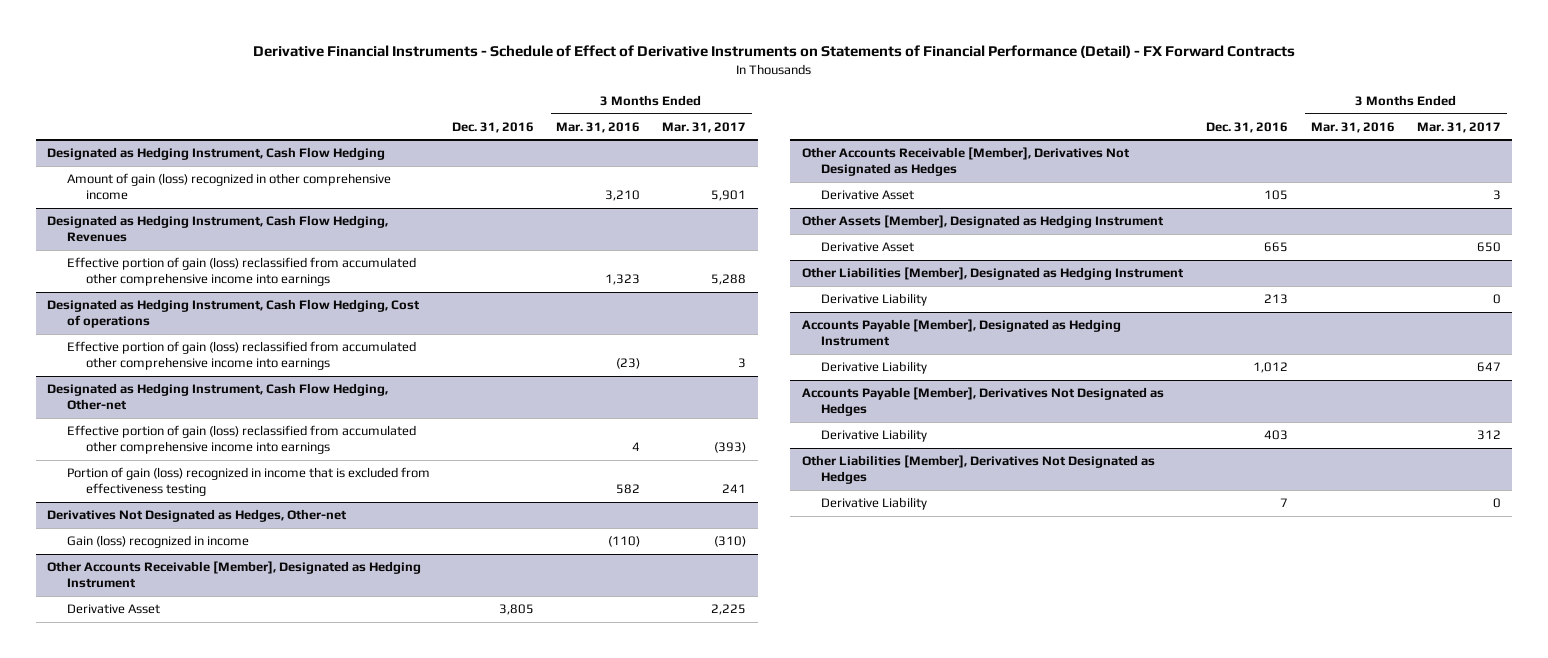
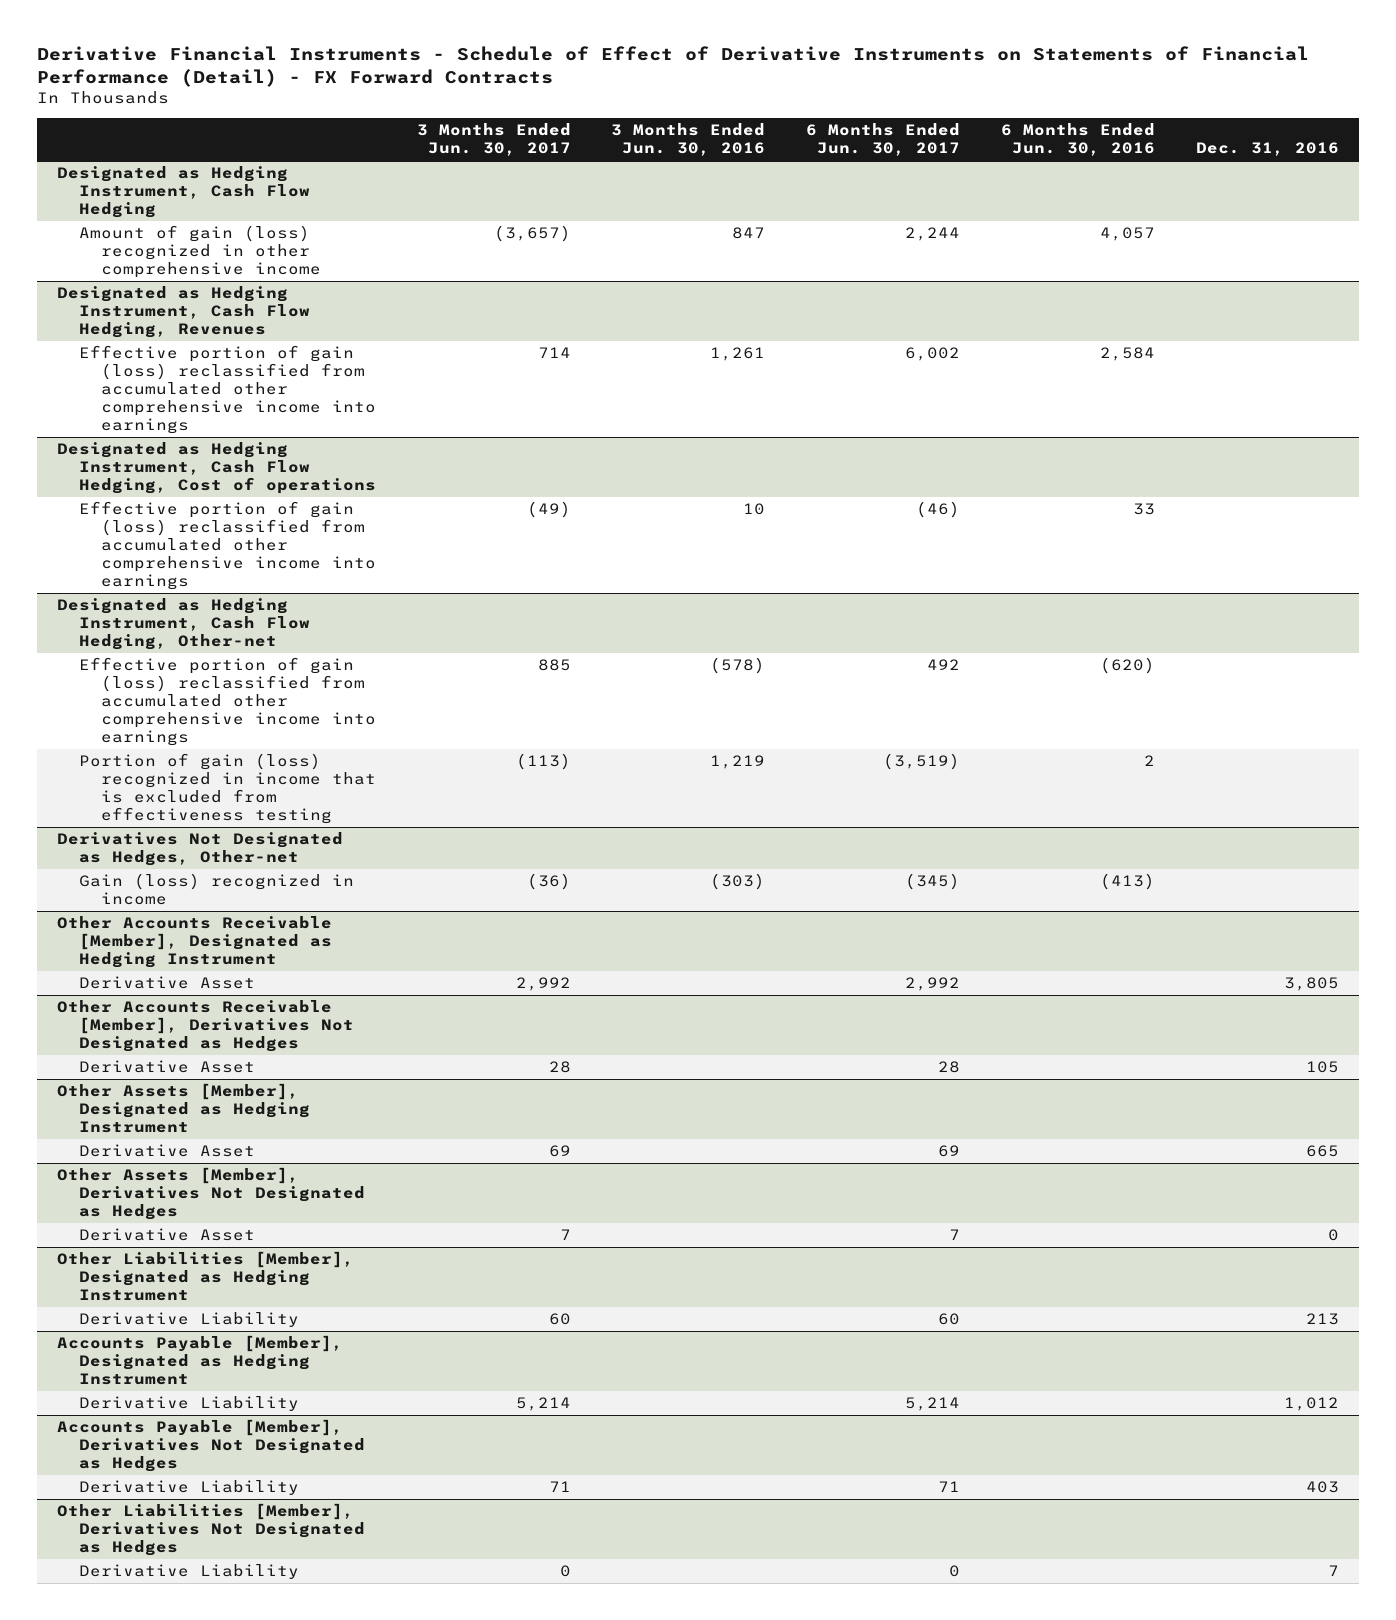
- | Dec. 31, 2016 | 3 Months Ended Mar. 31, 2016 | 3 Months Ended Mar. 31, 2017
+ | 3 Months Ended Jun. 30, 2017 | 3 Months Ended Jun. 30, 2016 | 6 Months Ended Jun. 30, 2017 | 6 Months Ended Jun. 30, 2016 | Dec. 31, 2016
+ Other Assets [Member], Derivatives Not Designated as Hedges
+ Derivative Asset | 7 | | 7 | | 0

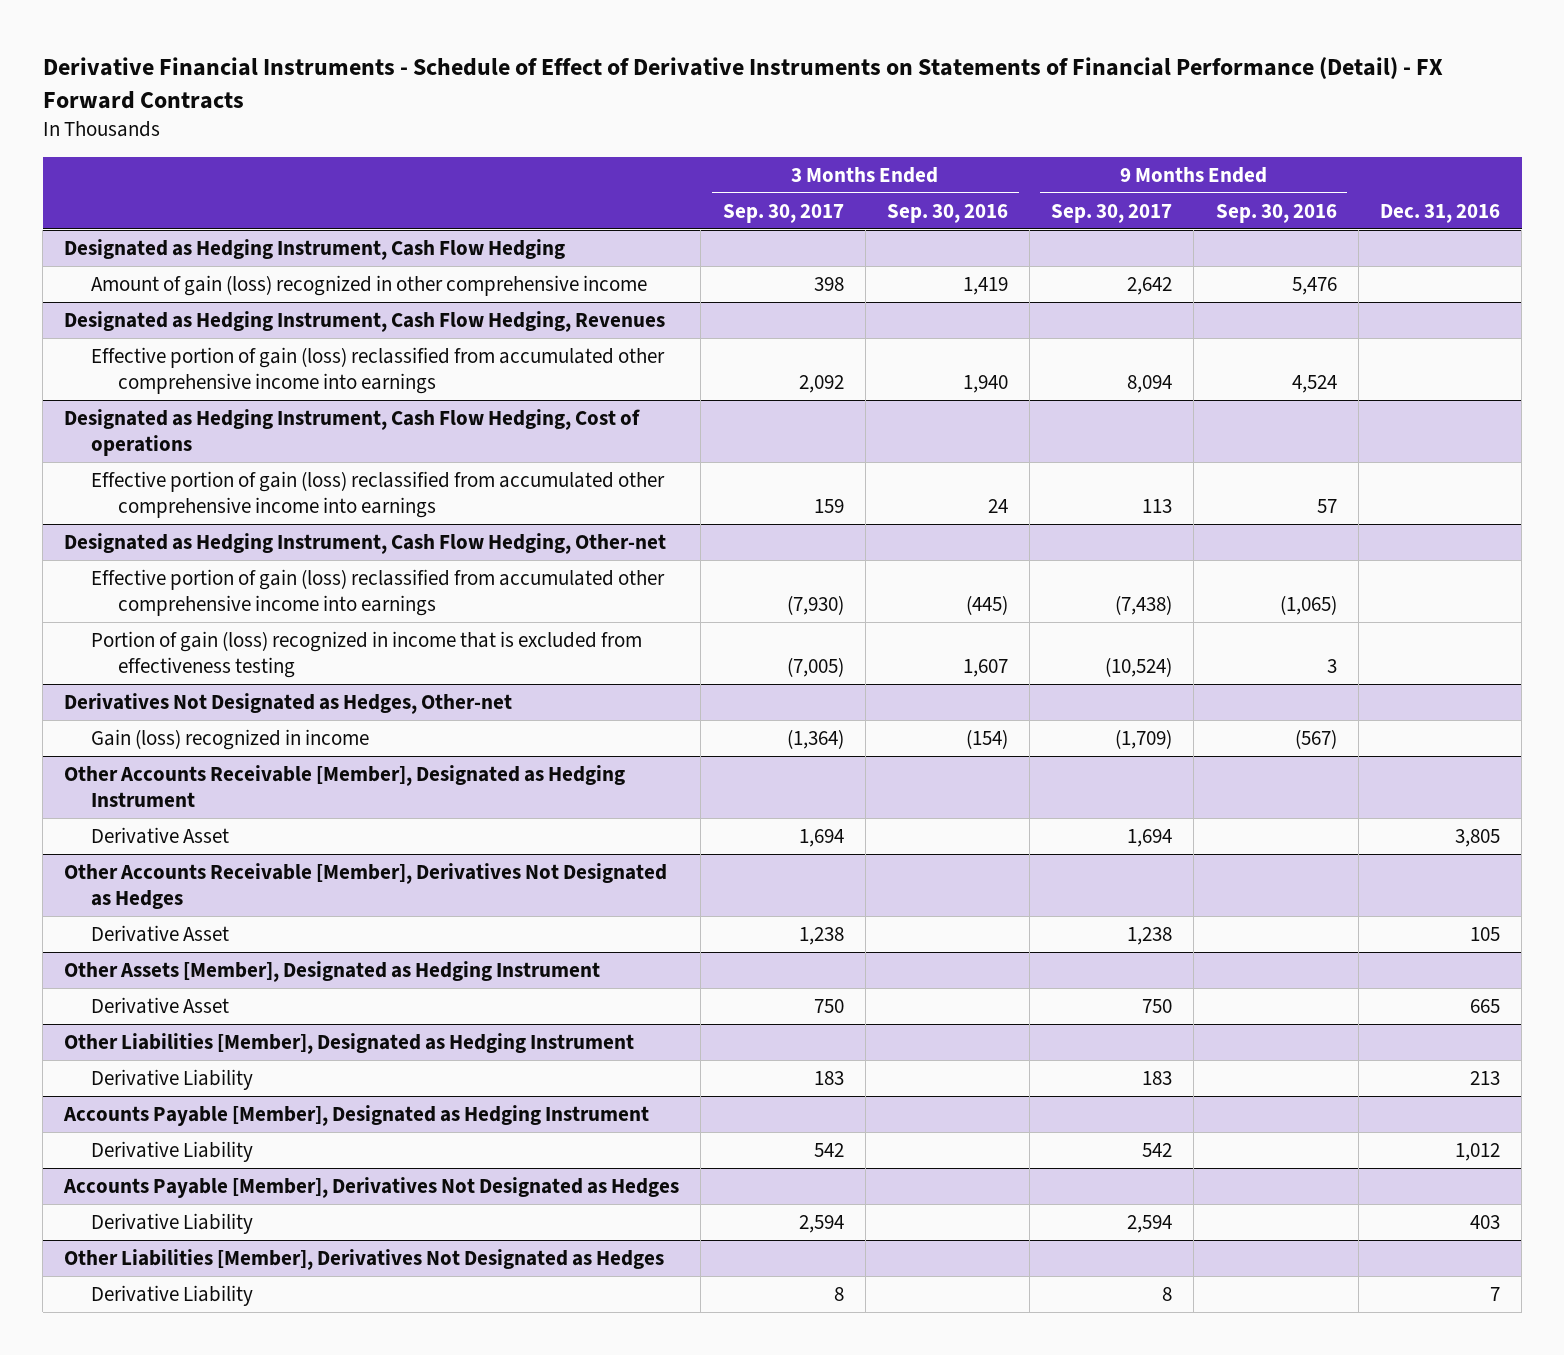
- | 3 Months Ended Jun. 30, 2017 | 3 Months Ended Jun. 30, 2016 | 6 Months Ended Jun. 30, 2017 | 6 Months Ended Jun. 30, 2016 | Dec. 31, 2016
+ | 3 Months Ended Sep. 30, 2017 | 3 Months Ended Sep. 30, 2016 | 9 Months Ended Sep. 30, 2017 | 9 Months Ended Sep. 30, 2016 | Dec. 31, 2016
- Other Assets [Member], Derivatives Not Designated as Hedges
- Derivative Asset | 7 | | 7 | | 0

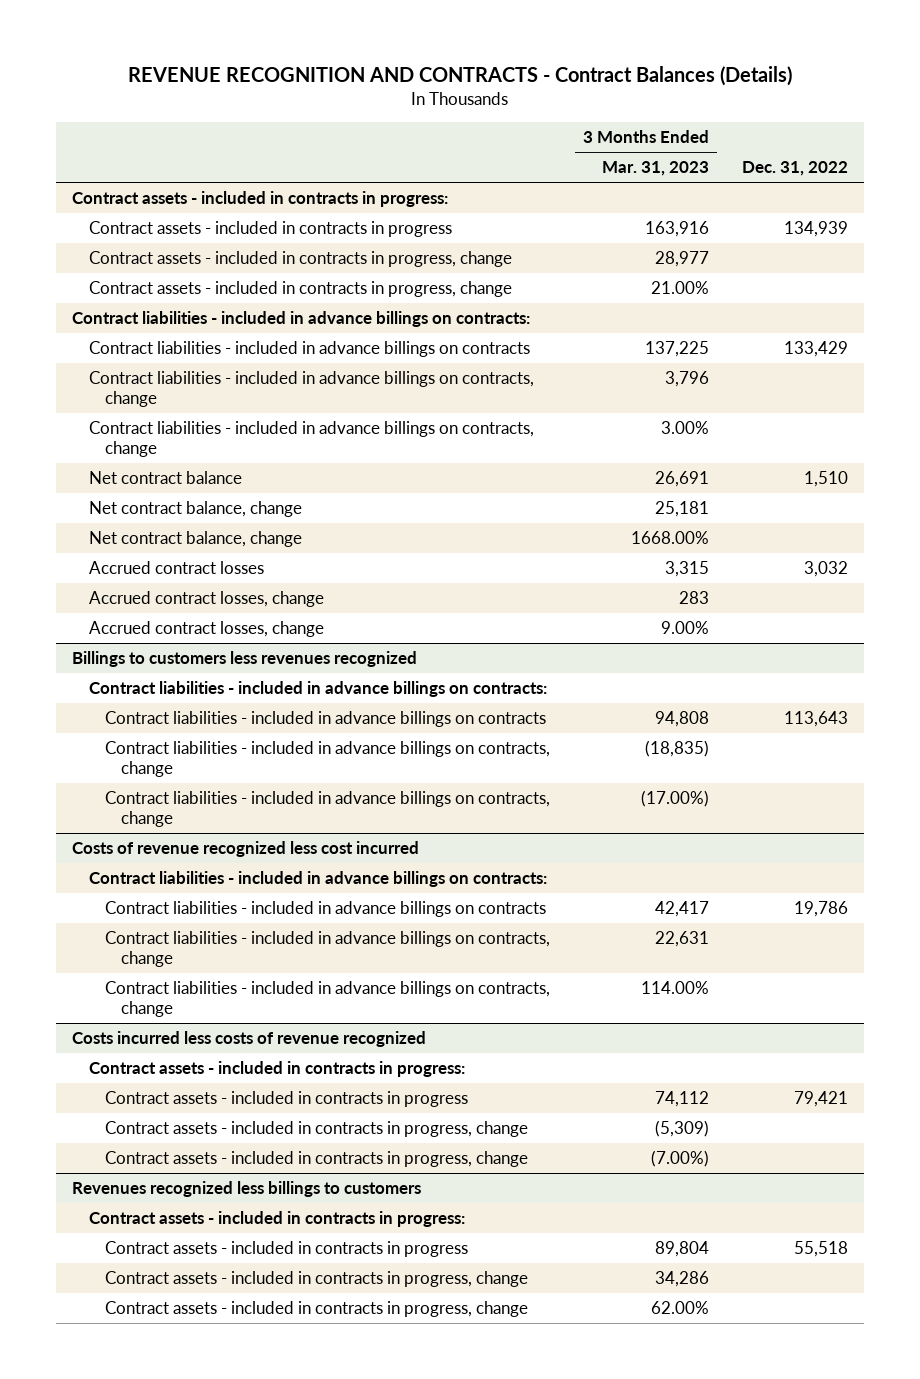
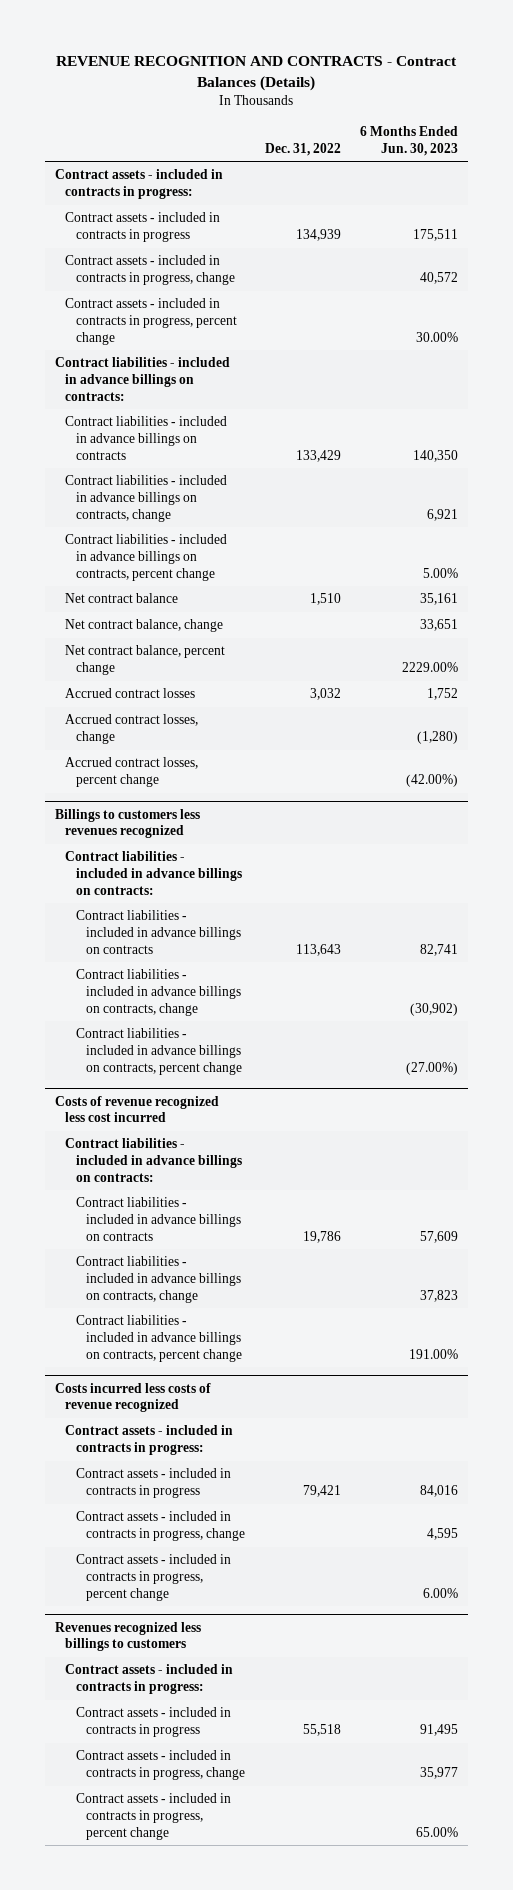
- | 3 Months Ended Mar. 31, 2023 | Dec. 31, 2022
+ | Dec. 31, 2022 | 6 Months Ended Jun. 30, 2023
- Contract assets - included in contracts in progress, change | 21.00% |
+ Contract assets - included in contracts in progress, percent change | | 30.00%
- Contract liabilities - included in advance billings on contracts, change | 3.00% |
+ Contract liabilities - included in advance billings on contracts, percent change | | 5.00%
- Net contract balance, change | 1668.00% |
+ Net contract balance, percent change | | 2229.00%
- Accrued contract losses, change | 9.00% |
+ Accrued contract losses, percent change | | (42.00%)
@ Billings to customers less revenues recognized
- Contract liabilities - included in advance billings on contracts, change | (17.00%) |
+ Contract liabilities - included in advance billings on contracts, percent change | | (27.00%)
@ Costs of revenue recognized less cost incurred
- Contract liabilities - included in advance billings on contracts, change | 114.00% |
+ Contract liabilities - included in advance billings on contracts, percent change | | 191.00%
@ Costs incurred less costs of revenue recognized
- Contract assets - included in contracts in progress, change | (7.00%) |
+ Contract assets - included in contracts in progress, percent change | | 6.00%
@ Revenues recognized less billings to customers
- Contract assets - included in contracts in progress, change | 62.00% |
+ Contract assets - included in contracts in progress, percent change | | 65.00%

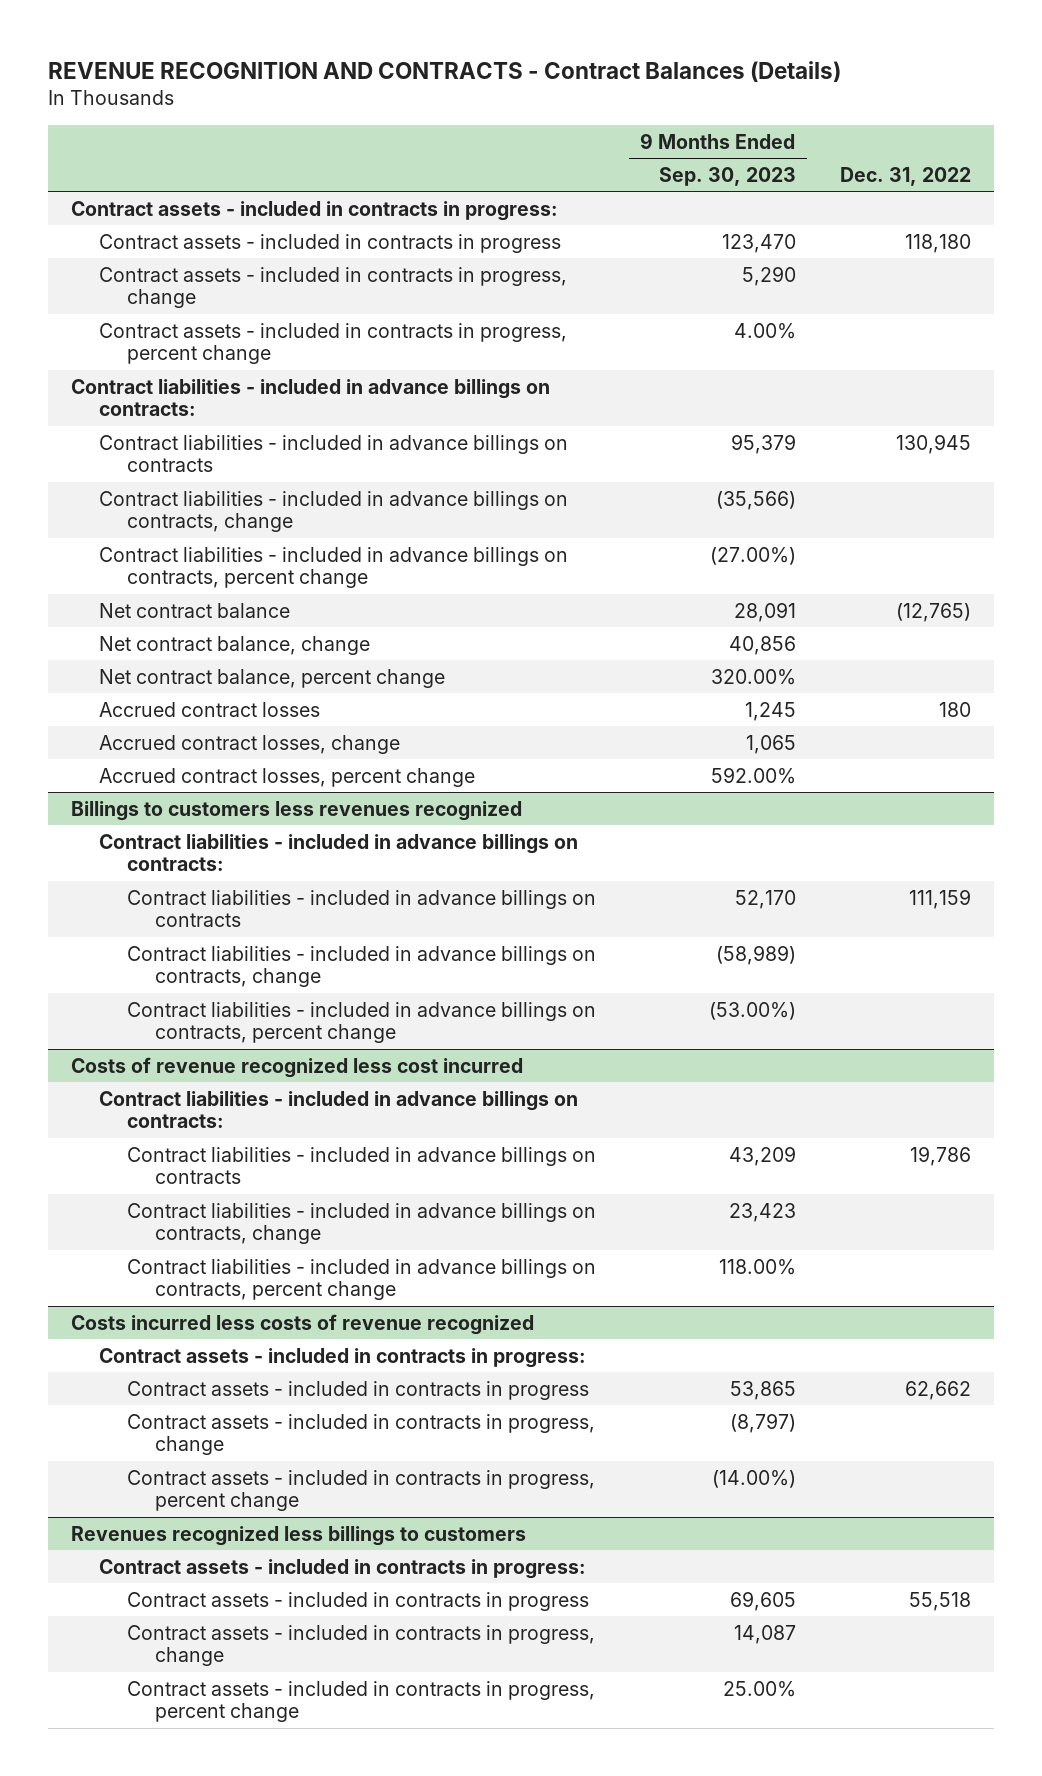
- | Dec. 31, 2022 | 6 Months Ended Jun. 30, 2023
+ | 9 Months Ended Sep. 30, 2023 | Dec. 31, 2022
- Contract assets - included in contracts in progress | 134,939 | 175,511
+ Contract assets - included in contracts in progress | 123,470 | 118,180
- Contract liabilities - included in advance billings on contracts | 133,429 | 140,350
+ Contract liabilities - included in advance billings on contracts | 95,379 | 130,945
- Net contract balance | 1,510 | 35,161
+ Net contract balance | 28,091 | (12,765)
- Accrued contract losses | 3,032 | 1,752
+ Accrued contract losses | 1,245 | 180
@ Billings to customers less revenues recognized
- Contract liabilities - included in advance billings on contracts | 113,643 | 82,741
+ Contract liabilities - included in advance billings on contracts | 52,170 | 111,159
@ Costs incurred less costs of revenue recognized
- Contract assets - included in contracts in progress | 79,421 | 84,016
+ Contract assets - included in contracts in progress | 53,865 | 62,662

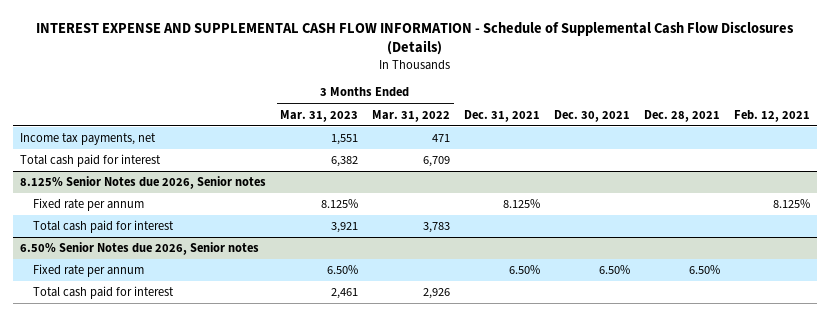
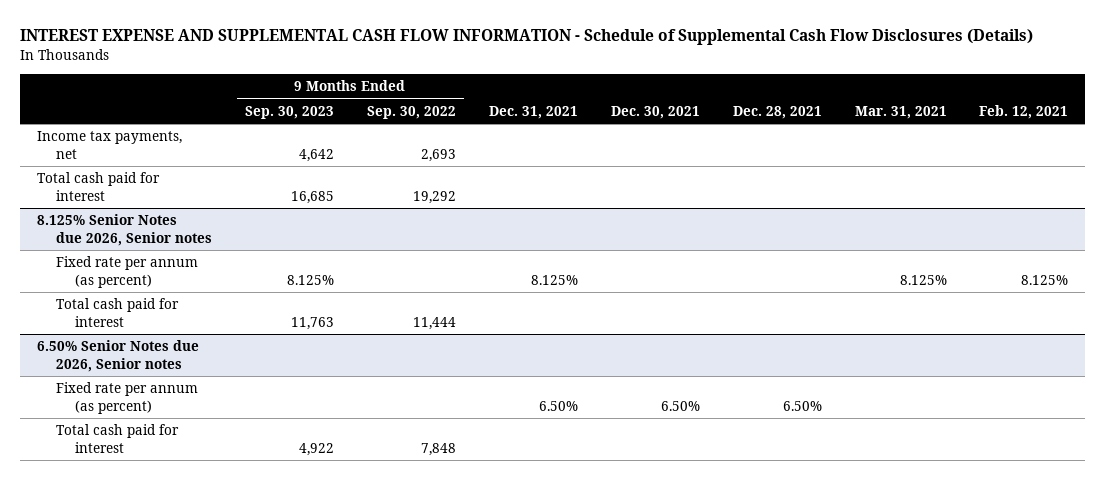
- | 3 Months Ended Mar. 31, 2023 | 3 Months Ended Mar. 31, 2022 | Dec. 31, 2021 | Dec. 30, 2021 | Dec. 28, 2021 | Feb. 12, 2021
+ | 9 Months Ended Sep. 30, 2023 | 9 Months Ended Sep. 30, 2022 | Dec. 31, 2021 | Dec. 30, 2021 | Dec. 28, 2021 | Mar. 31, 2021 | Feb. 12, 2021
@ 8.125% Senior Notes due 2026, Senior notes
- Fixed rate per annum | 8.125% | | 8.125% | | | 8.125%
+ Fixed rate per annum (as percent) | 8.125% | | 8.125% | | | 8.125% | 8.125%
@ 6.50% Senior Notes due 2026, Senior notes
- Fixed rate per annum | 6.50% | | 6.50% | 6.50% | 6.50% |
+ Fixed rate per annum (as percent) | | | 6.50% | 6.50% | 6.50% | |

